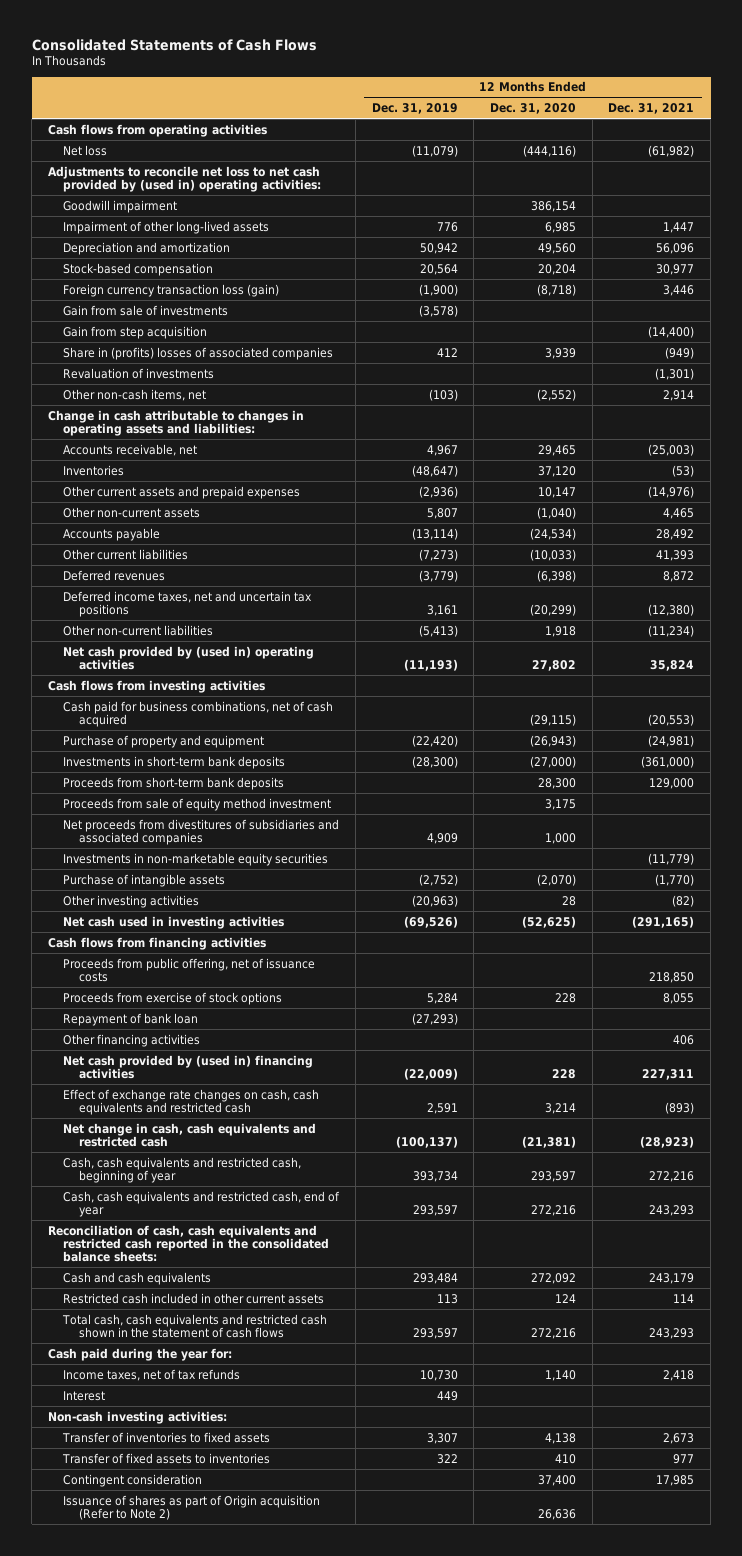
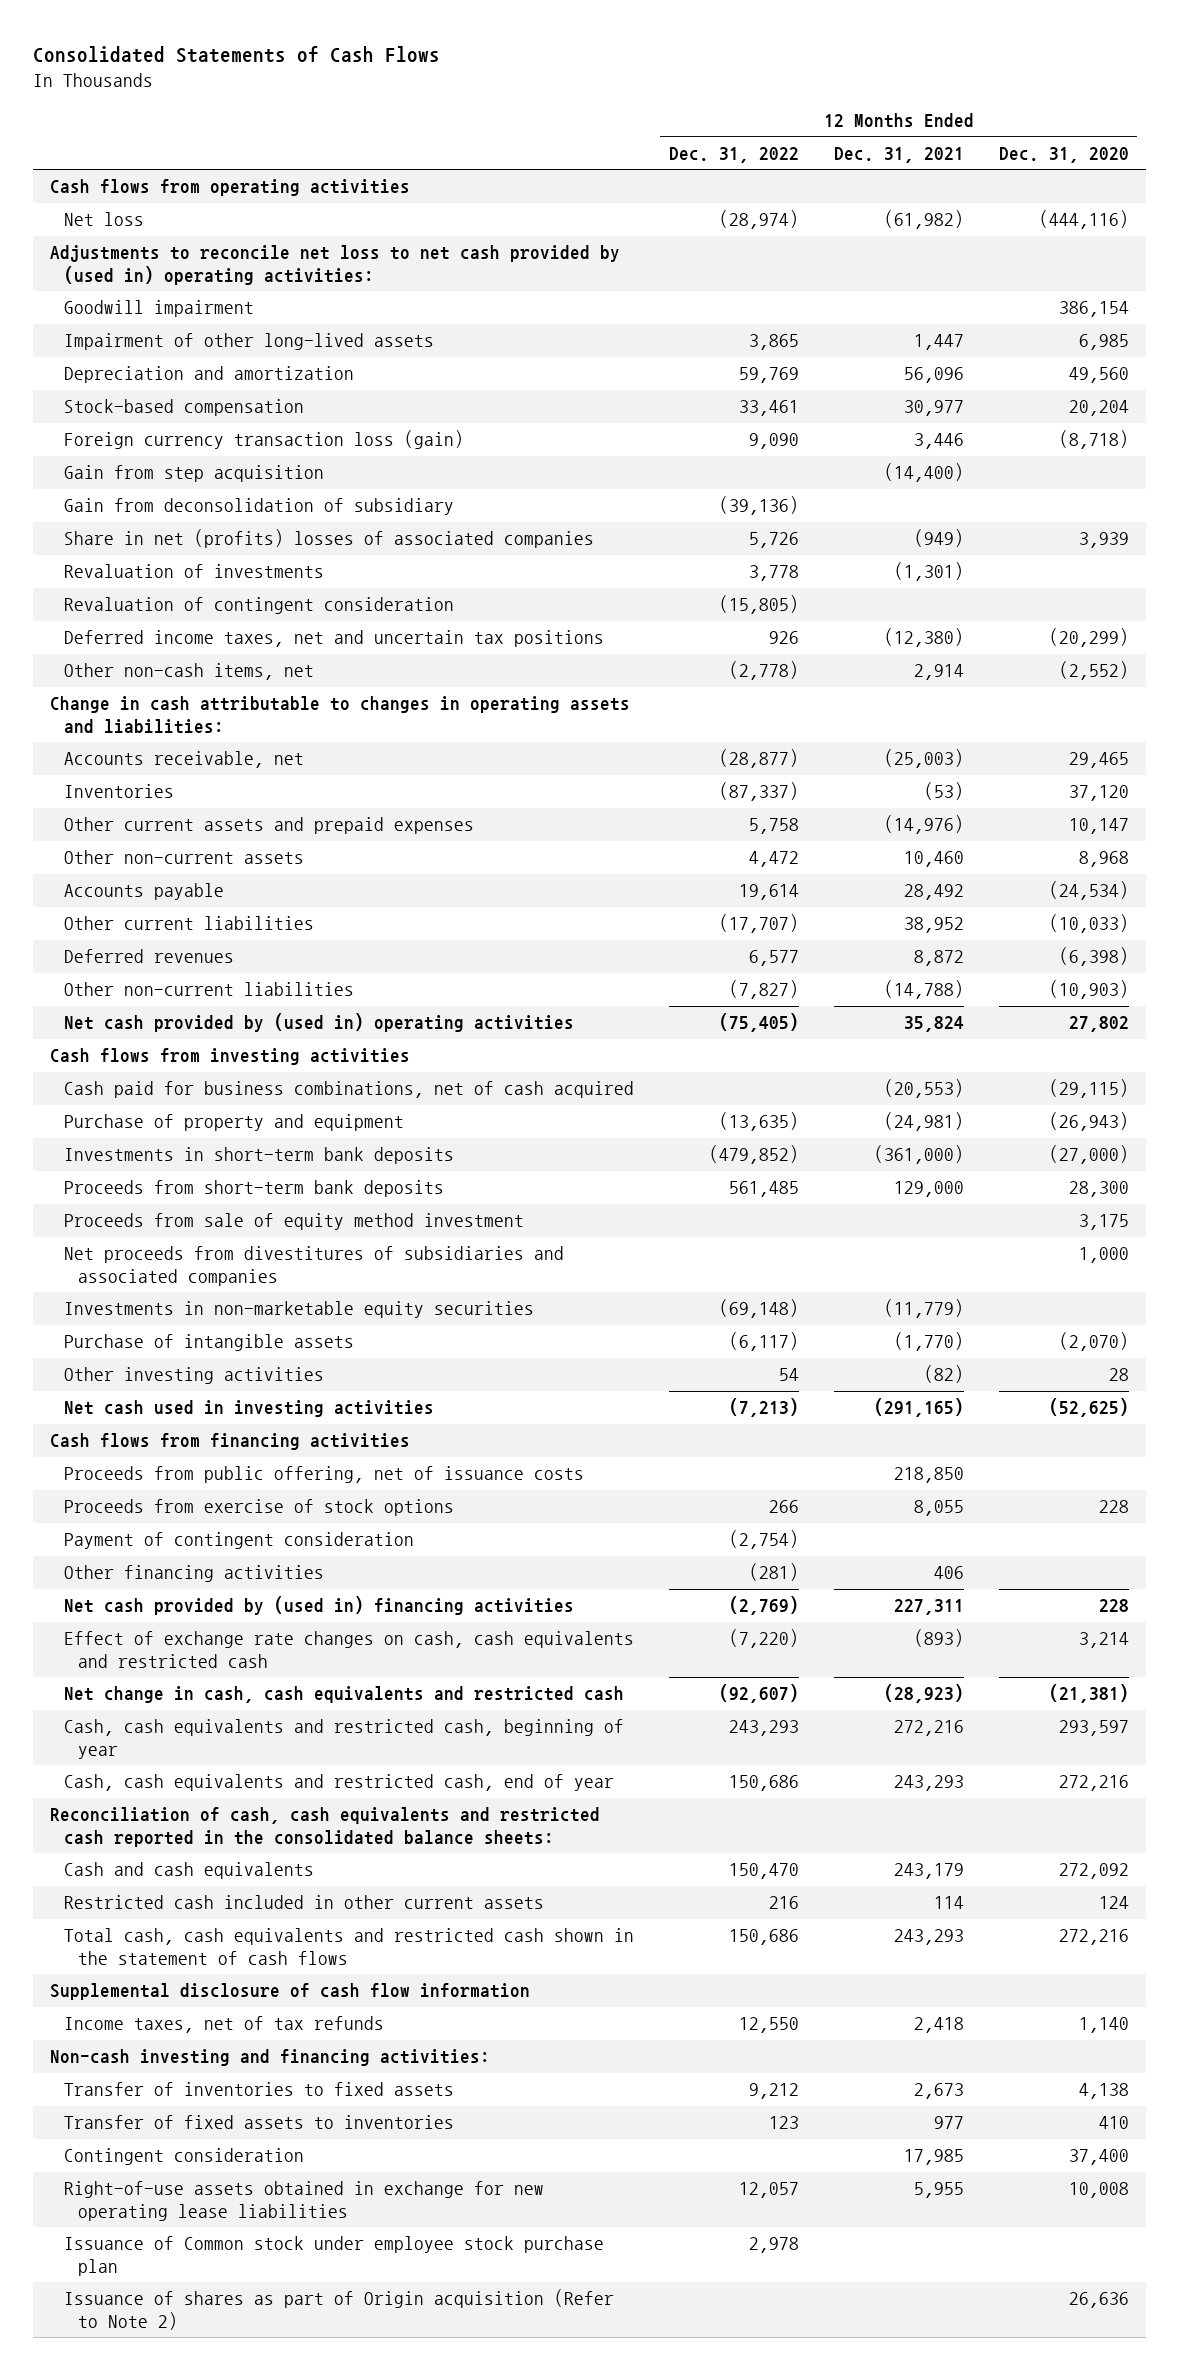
- | 12 Months Ended Dec. 31, 2019 | 12 Months Ended Dec. 31, 2020 | 12 Months Ended Dec. 31, 2021
+ | 12 Months Ended Dec. 31, 2022 | 12 Months Ended Dec. 31, 2021 | 12 Months Ended Dec. 31, 2020
- Gain from sale of investments | (3,578) | |
- Share in (profits) losses of associated companies | 412 | 3,939 | (949)
+ Gain from deconsolidation of subsidiary | (39,136) | |
+ Share in net (profits) losses of associated companies | 5,726 | (949) | 3,939
+ Revaluation of contingent consideration | (15,805) | |
moved up: Deferred income taxes, net and uncertain tax positions | 926 | (12,380) | (20,299)
- Other non-current assets | 5,807 | (1,040) | 4,465
+ Other non-current assets | 4,472 | 10,460 | 8,968
- Other current liabilities | (7,273) | (10,033) | 41,393
+ Other current liabilities | (17,707) | 38,952 | (10,033)
- Other non-current liabilities | (5,413) | 1,918 | (11,234)
+ Other non-current liabilities | (7,827) | (14,788) | (10,903)
- Repayment of bank loan | (27,293) | |
+ Payment of contingent consideration | (2,754) | |
- Cash paid during the year for:
+ Supplemental disclosure of cash flow information
- Interest | 449 | |
- Non-cash investing activities:
+ Non-cash investing and financing activities:
+ Right-of-use assets obtained in exchange for new operating lease liabilities | 12,057 | 5,955 | 10,008
+ Issuance of Common stock under employee stock purchase plan | 2,978 | |

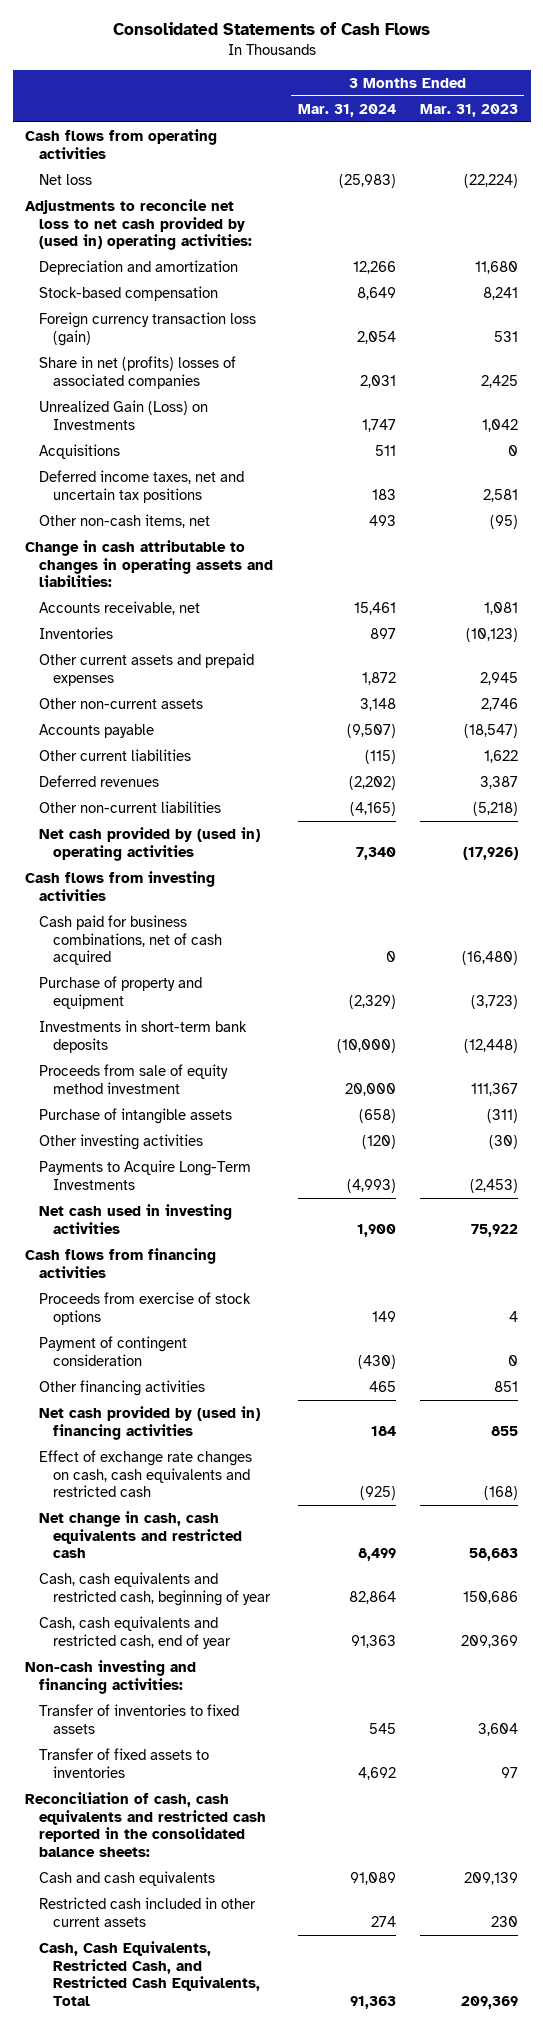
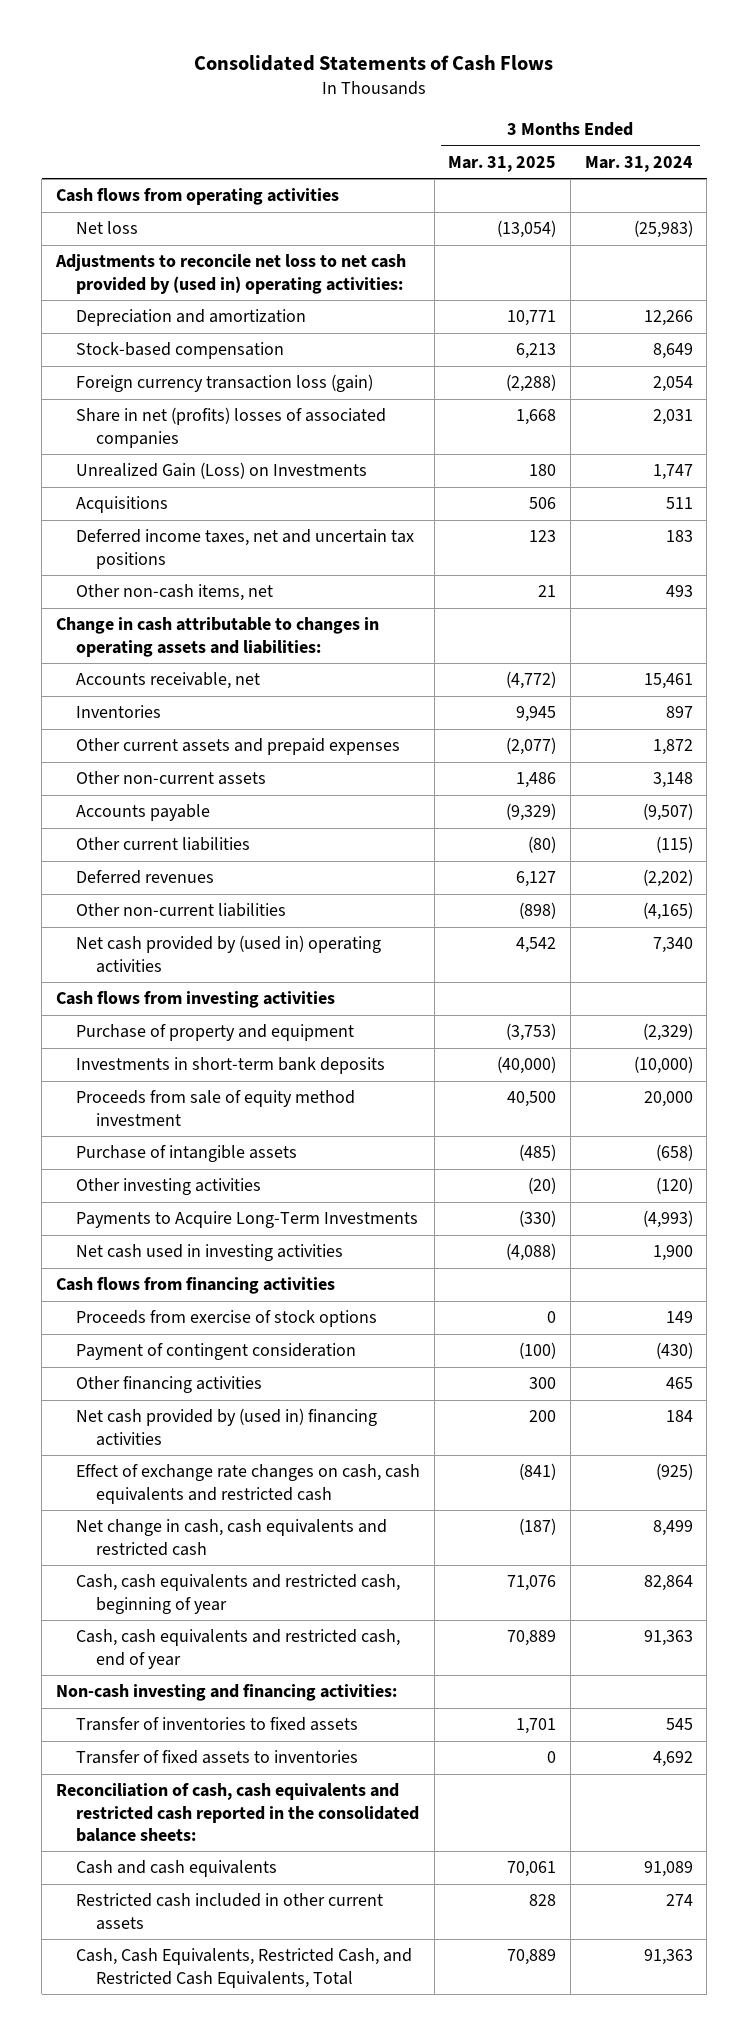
- | 3 Months Ended Mar. 31, 2024 | 3 Months Ended Mar. 31, 2023
+ | 3 Months Ended Mar. 31, 2025 | 3 Months Ended Mar. 31, 2024
- Cash paid for business combinations, net of cash acquired | 0 | (16,480)

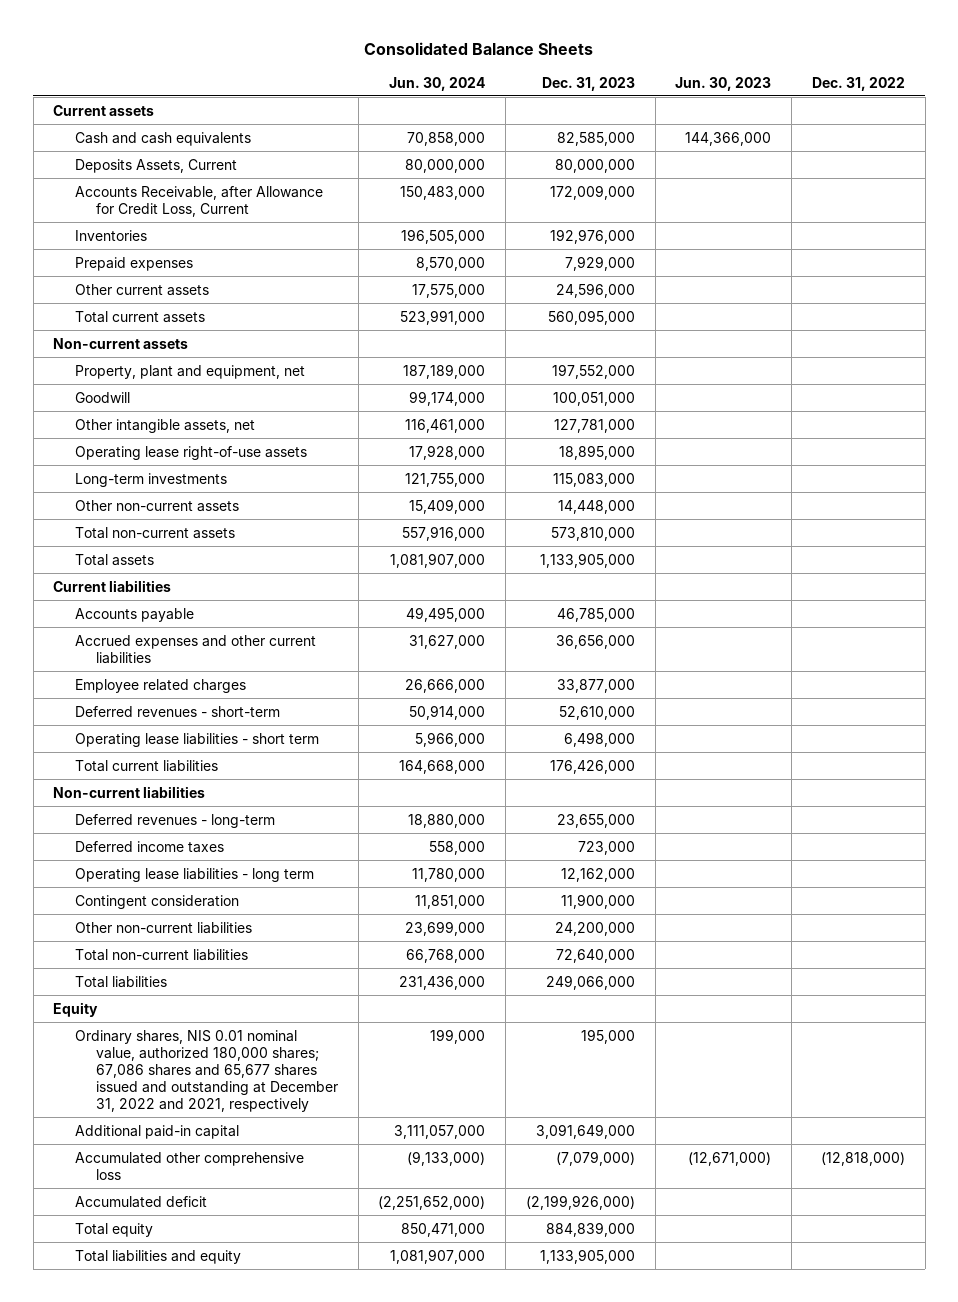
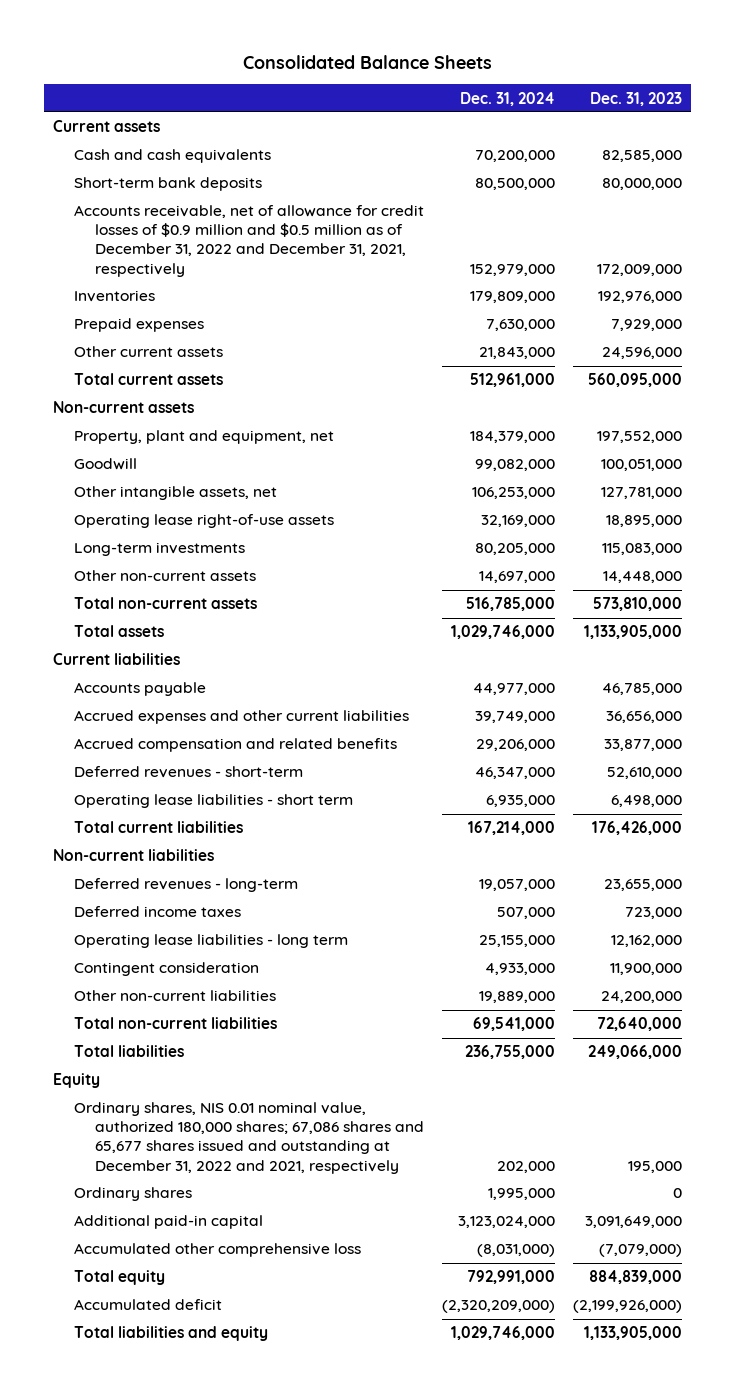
- | Jun. 30, 2024 | Dec. 31, 2023 | Jun. 30, 2023 | Dec. 31, 2022
+ | Dec. 31, 2024 | Dec. 31, 2023
- Deposits Assets, Current | 80,000,000 | 80,000,000 | |
- Accounts Receivable, after Allowance for Credit Loss, Current | 150,483,000 | 172,009,000 | |
+ Short-term bank deposits | 80,500,000 | 80,000,000
+ Accounts receivable, net of allowance for credit losses of $0.9 million and $0.5 million as of December 31, 2022 and December 31, 2021, respectively | 152,979,000 | 172,009,000
- Employee related charges | 26,666,000 | 33,877,000 | |
+ Accrued compensation and related benefits | 29,206,000 | 33,877,000
+ Ordinary shares | 1,995,000 | 0
moved down: Accumulated deficit | (2,320,209,000) | (2,199,926,000)

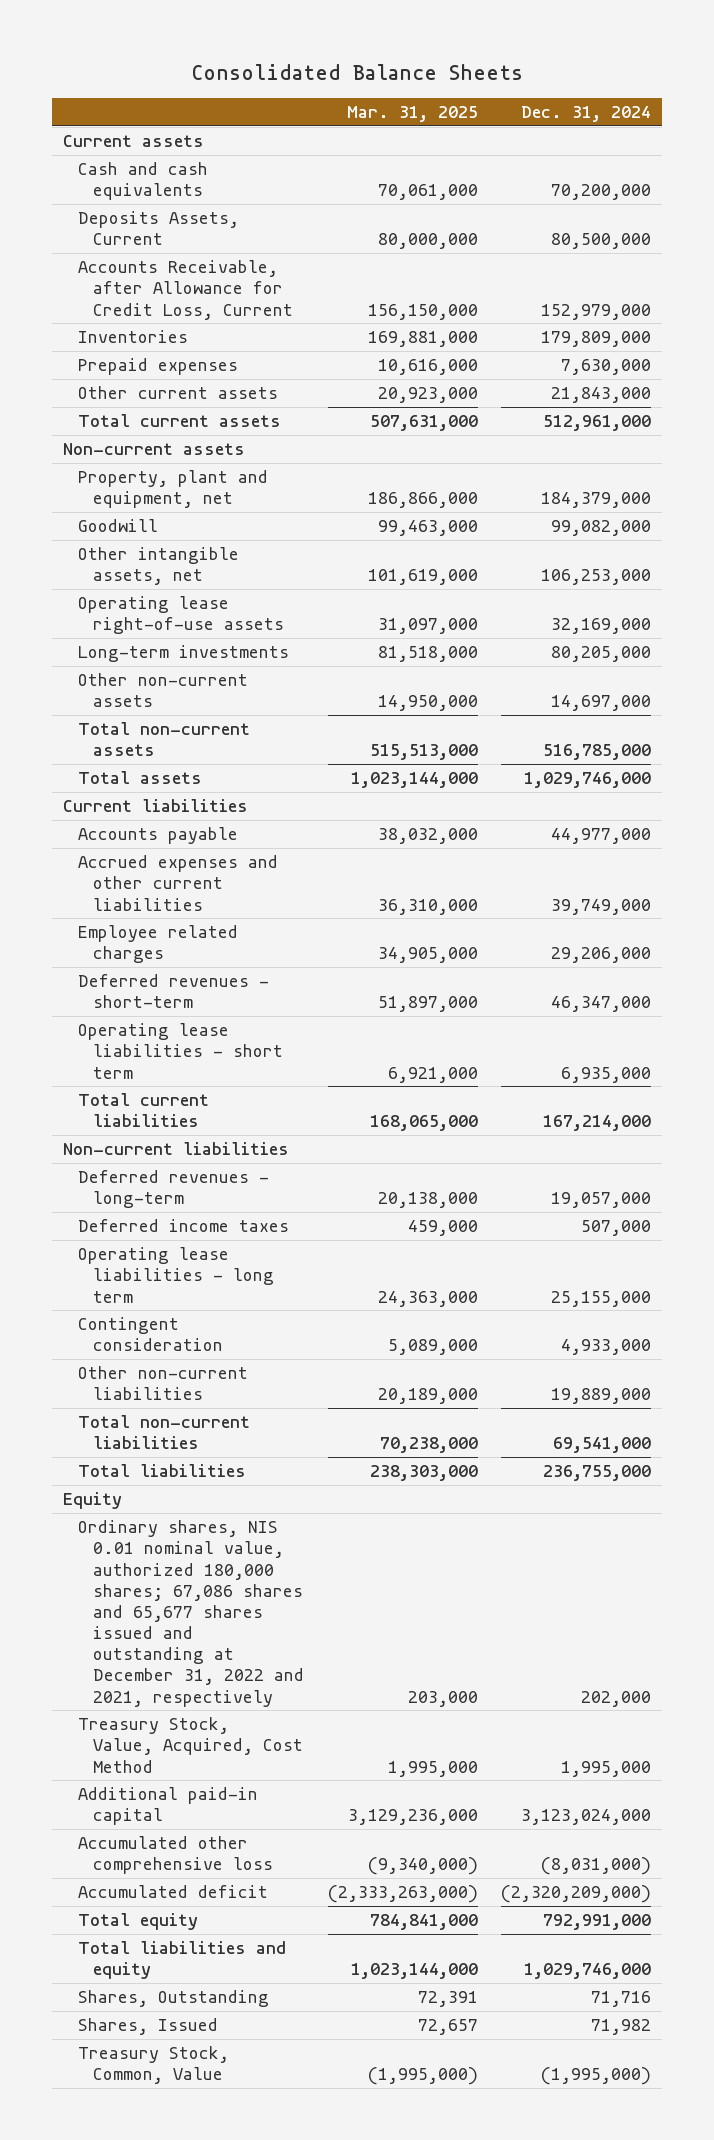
- | Dec. 31, 2024 | Dec. 31, 2023
+ | Mar. 31, 2025 | Dec. 31, 2024
- Short-term bank deposits | 80,500,000 | 80,000,000
- Accounts receivable, net of allowance for credit losses of $0.9 million and $0.5 million as of December 31, 2022 and December 31, 2021, respectively | 152,979,000 | 172,009,000
+ Deposits Assets, Current | 80,000,000 | 80,500,000
+ Accounts Receivable, after Allowance for Credit Loss, Current | 156,150,000 | 152,979,000
- Accrued compensation and related benefits | 29,206,000 | 33,877,000
+ Employee related charges | 34,905,000 | 29,206,000
- Ordinary shares | 1,995,000 | 0
+ Treasury Stock, Value, Acquired, Cost Method | 1,995,000 | 1,995,000
moved down: Total equity | 784,841,000 | 792,991,000
+ Shares, Outstanding | 72,391 | 71,716
+ Shares, Issued | 72,657 | 71,982
+ Treasury Stock, Common, Value | (1,995,000) | (1,995,000)

